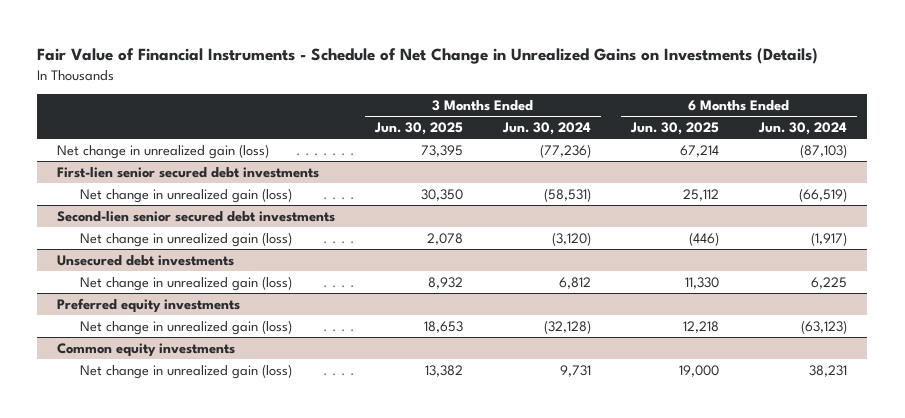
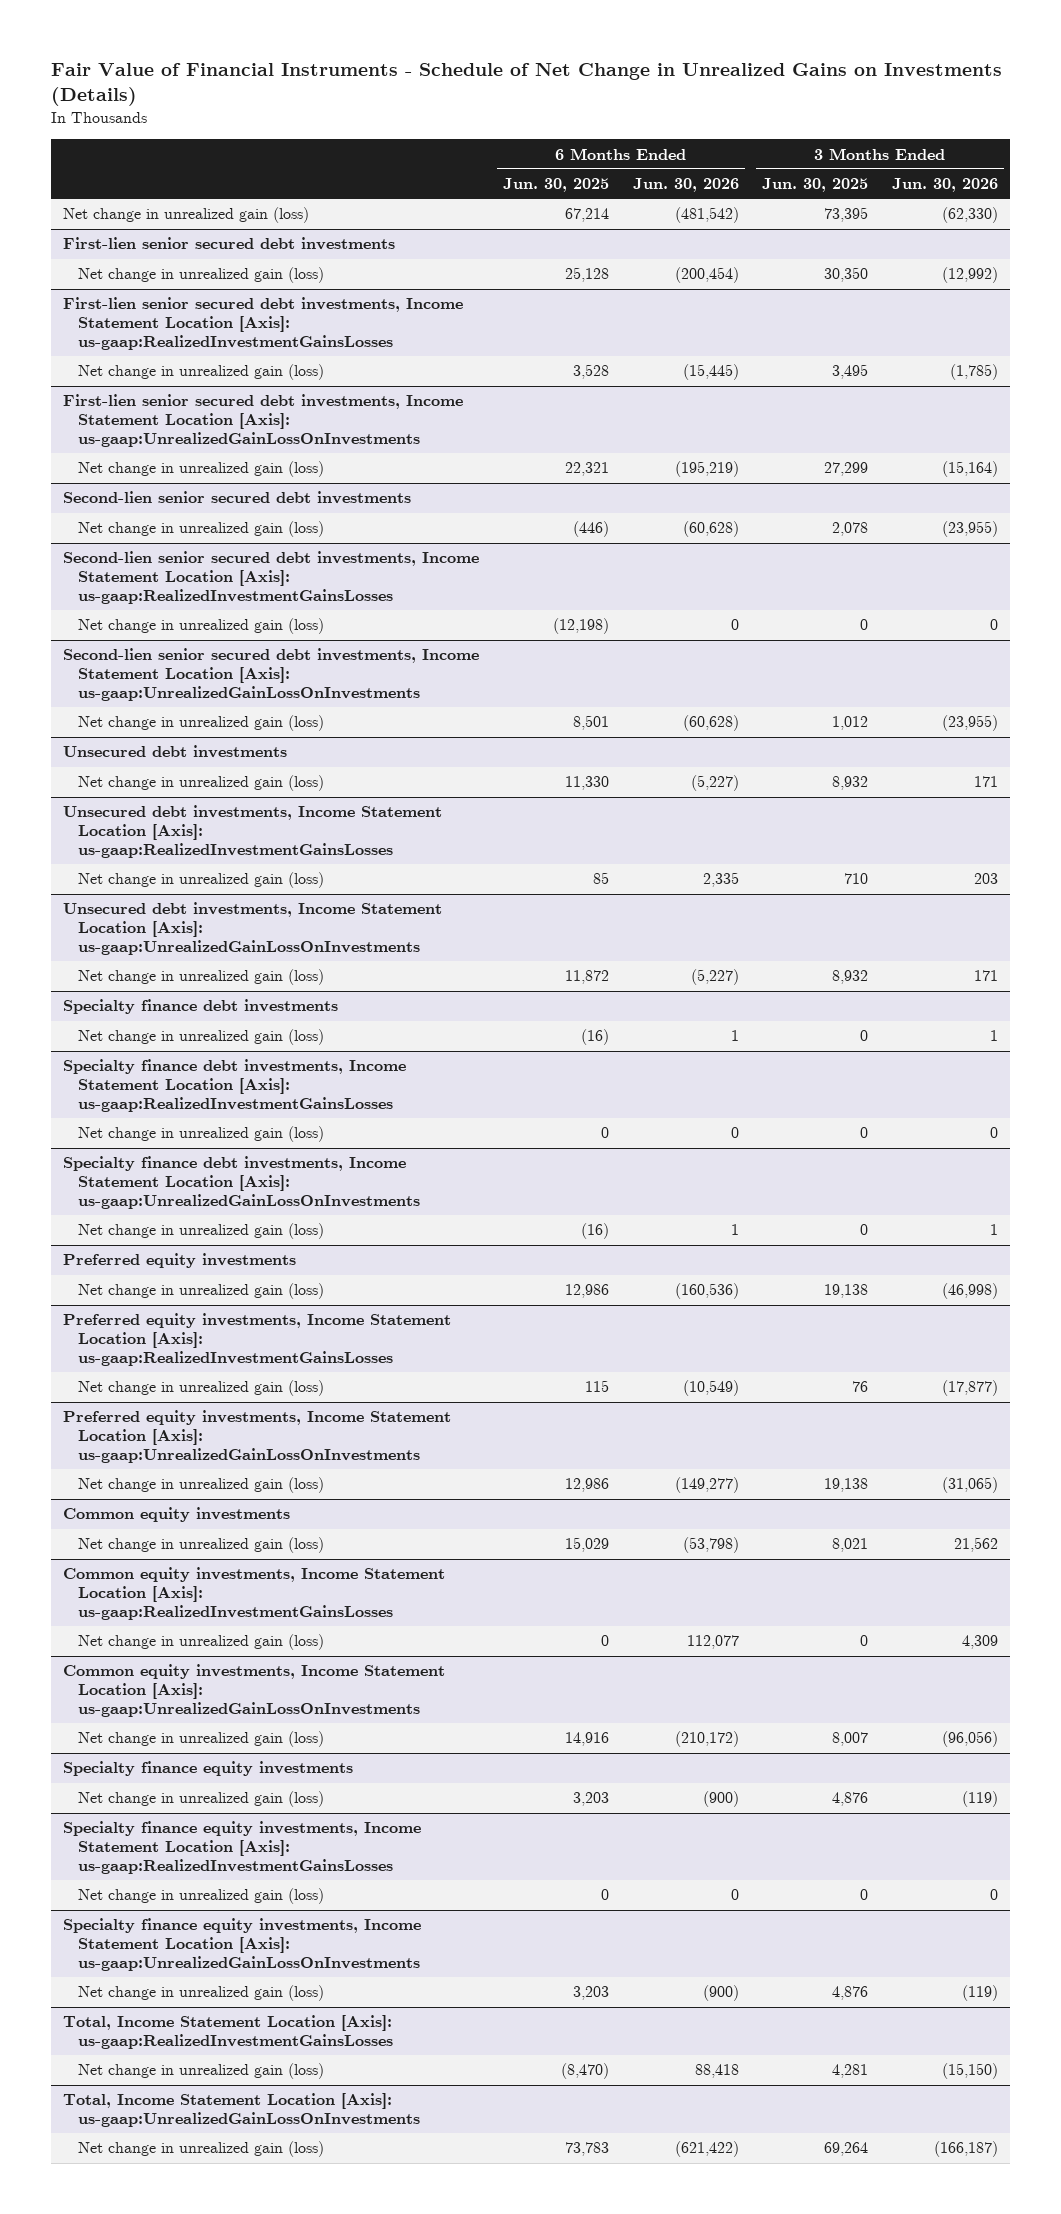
- | 3 Months Ended Jun. 30, 2025 | 3 Months Ended Jun. 30, 2024 | 6 Months Ended Jun. 30, 2025 | 6 Months Ended Jun. 30, 2024
+ | 6 Months Ended Jun. 30, 2025 | 6 Months Ended Jun. 30, 2026 | 3 Months Ended Jun. 30, 2025 | 3 Months Ended Jun. 30, 2026
@ First-lien senior secured debt investments
- Net change in unrealized gain (loss) | 30,350 | (58,531) | 25,112 | (66,519)
+ Net change in unrealized gain (loss) | 25,128 | (200,454) | 30,350 | (12,992)
+ First-lien senior secured debt investments, Income Statement Location [Axis]: us-gaap:RealizedInvestmentGainsLosses
+ Net change in unrealized gain (loss) | 3,528 | (15,445) | 3,495 | (1,785)
+ First-lien senior secured debt investments, Income Statement Location [Axis]: us-gaap:UnrealizedGainLossOnInvestments
+ Net change in unrealized gain (loss) | 22,321 | (195,219) | 27,299 | (15,164)
+ Second-lien senior secured debt investments, Income Statement Location [Axis]: us-gaap:RealizedInvestmentGainsLosses
+ Net change in unrealized gain (loss) | (12,198) | 0 | 0 | 0
+ Second-lien senior secured debt investments, Income Statement Location [Axis]: us-gaap:UnrealizedGainLossOnInvestments
+ Net change in unrealized gain (loss) | 8,501 | (60,628) | 1,012 | (23,955)
+ Unsecured debt investments, Income Statement Location [Axis]: us-gaap:RealizedInvestmentGainsLosses
+ Net change in unrealized gain (loss) | 85 | 2,335 | 710 | 203
+ Unsecured debt investments, Income Statement Location [Axis]: us-gaap:UnrealizedGainLossOnInvestments
+ Net change in unrealized gain (loss) | 11,872 | (5,227) | 8,932 | 171
+ Specialty finance debt investments
+ Net change in unrealized gain (loss) | (16) | 1 | 0 | 1
+ Specialty finance debt investments, Income Statement Location [Axis]: us-gaap:RealizedInvestmentGainsLosses
+ Net change in unrealized gain (loss) | 0 | 0 | 0 | 0
+ Specialty finance debt investments, Income Statement Location [Axis]: us-gaap:UnrealizedGainLossOnInvestments
+ Net change in unrealized gain (loss) | (16) | 1 | 0 | 1
@ Preferred equity investments
- Net change in unrealized gain (loss) | 18,653 | (32,128) | 12,218 | (63,123)
+ Net change in unrealized gain (loss) | 12,986 | (160,536) | 19,138 | (46,998)
+ Preferred equity investments, Income Statement Location [Axis]: us-gaap:RealizedInvestmentGainsLosses
+ Net change in unrealized gain (loss) | 115 | (10,549) | 76 | (17,877)
+ Preferred equity investments, Income Statement Location [Axis]: us-gaap:UnrealizedGainLossOnInvestments
+ Net change in unrealized gain (loss) | 12,986 | (149,277) | 19,138 | (31,065)
@ Common equity investments
- Net change in unrealized gain (loss) | 13,382 | 9,731 | 19,000 | 38,231
+ Net change in unrealized gain (loss) | 15,029 | (53,798) | 8,021 | 21,562
+ Common equity investments, Income Statement Location [Axis]: us-gaap:RealizedInvestmentGainsLosses
+ Net change in unrealized gain (loss) | 0 | 112,077 | 0 | 4,309
+ Common equity investments, Income Statement Location [Axis]: us-gaap:UnrealizedGainLossOnInvestments
+ Net change in unrealized gain (loss) | 14,916 | (210,172) | 8,007 | (96,056)
+ Specialty finance equity investments
+ Net change in unrealized gain (loss) | 3,203 | (900) | 4,876 | (119)
+ Specialty finance equity investments, Income Statement Location [Axis]: us-gaap:RealizedInvestmentGainsLosses
+ Net change in unrealized gain (loss) | 0 | 0 | 0 | 0
+ Specialty finance equity investments, Income Statement Location [Axis]: us-gaap:UnrealizedGainLossOnInvestments
+ Net change in unrealized gain (loss) | 3,203 | (900) | 4,876 | (119)
+ Total, Income Statement Location [Axis]: us-gaap:RealizedInvestmentGainsLosses
+ Net change in unrealized gain (loss) | (8,470) | 88,418 | 4,281 | (15,150)
+ Total, Income Statement Location [Axis]: us-gaap:UnrealizedGainLossOnInvestments
+ Net change in unrealized gain (loss) | 73,783 | (621,422) | 69,264 | (166,187)

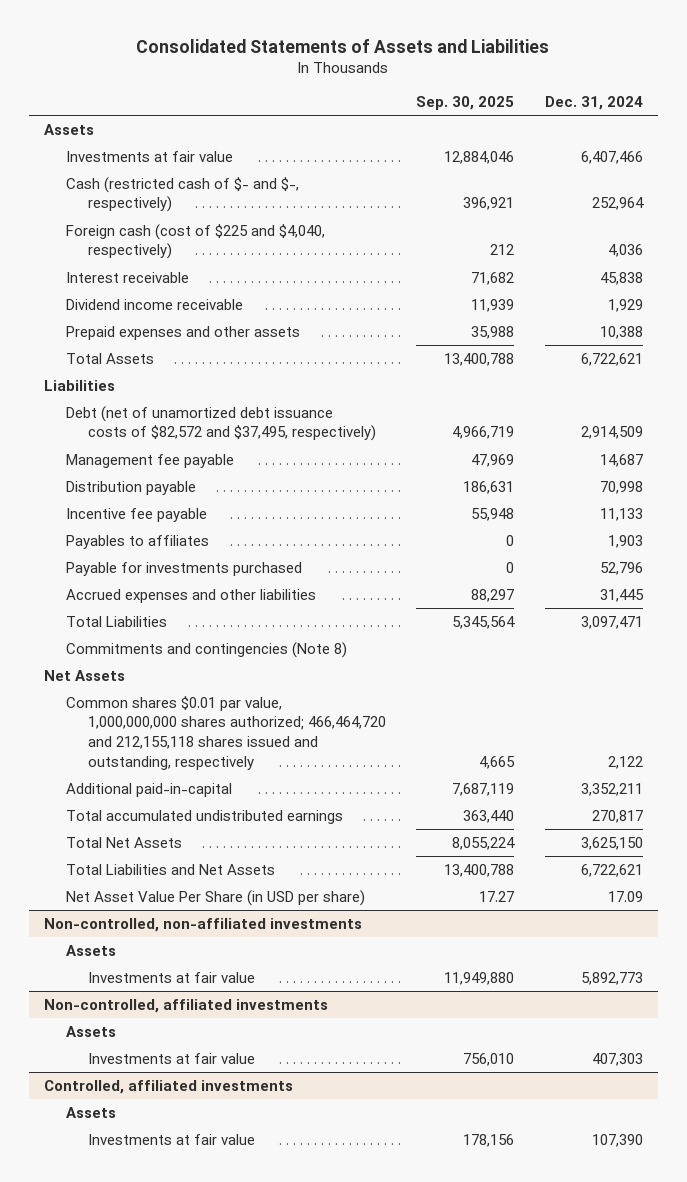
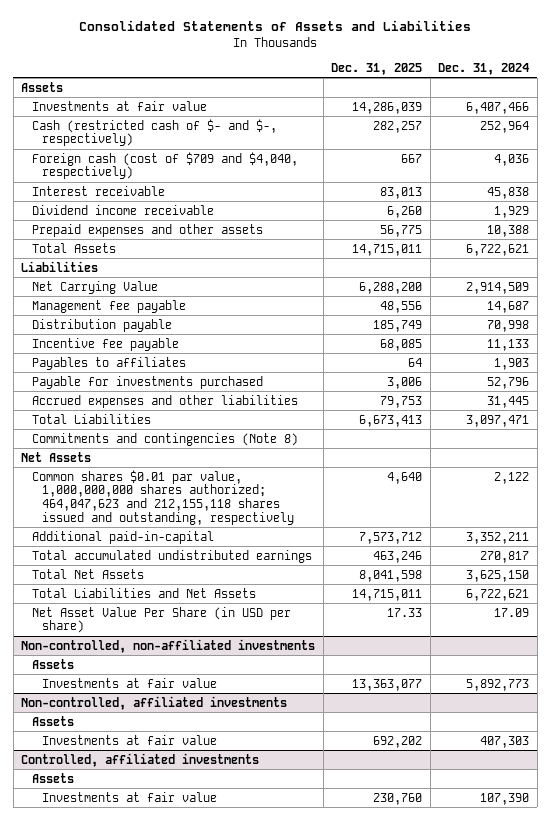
- | Sep. 30, 2025 | Dec. 31, 2024
+ | Dec. 31, 2025 | Dec. 31, 2024
- Foreign cash (cost of $225 and $4,040, respectively) | 212 | 4,036
+ Foreign cash (cost of $709 and $4,040, respectively) | 667 | 4,036
- Debt (net of unamortized debt issuance costs of $82,572 and $37,495, respectively) | 4,966,719 | 2,914,509
+ Net Carrying Value | 6,288,200 | 2,914,509
- Common shares $0.01 par value, 1,000,000,000 shares authorized; 466,464,720 and 212,155,118 shares issued and outstanding, respectively | 4,665 | 2,122
+ Common shares $0.01 par value, 1,000,000,000 shares authorized; 464,047,623 and 212,155,118 shares issued and outstanding, respectively | 4,640 | 2,122

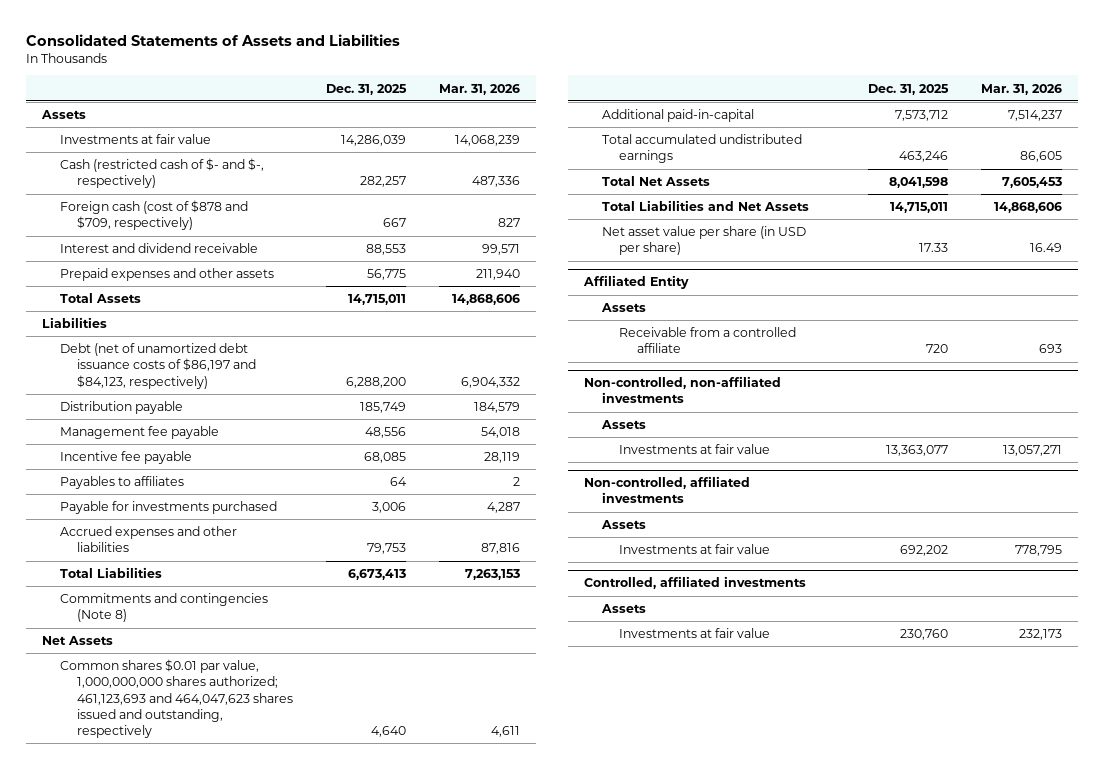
- | Dec. 31, 2025 | Dec. 31, 2024
+ | Dec. 31, 2025 | Mar. 31, 2026
- Foreign cash (cost of $709 and $4,040, respectively) | 667 | 4,036
- Interest receivable | 83,013 | 45,838
- Dividend income receivable | 6,260 | 1,929
+ Foreign cash (cost of $878 and $709, respectively) | 667 | 827
+ Interest and dividend receivable | 88,553 | 99,571
- Net Carrying Value | 6,288,200 | 2,914,509
+ Debt (net of unamortized debt issuance costs of $86,197 and $84,123, respectively) | 6,288,200 | 6,904,332
moved down: Management fee payable | 48,556 | 54,018
- Common shares $0.01 par value, 1,000,000,000 shares authorized; 464,047,623 and 212,155,118 shares issued and outstanding, respectively | 4,640 | 2,122
+ Common shares $0.01 par value, 1,000,000,000 shares authorized; 461,123,693 and 464,047,623 shares issued and outstanding, respectively | 4,640 | 4,611
- Net Asset Value Per Share (in USD per share) | 17.33 | 17.09
+ Net asset value per share (in USD per share) | 17.33 | 16.49
+ Affiliated Entity
+ Assets
+ Receivable from a controlled affiliate | 720 | 693

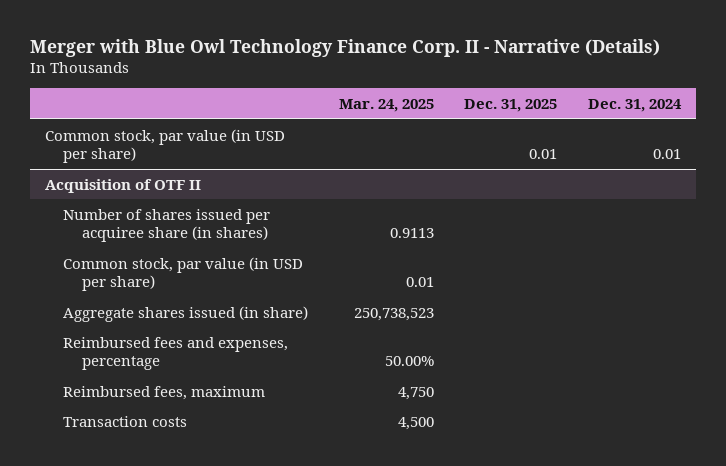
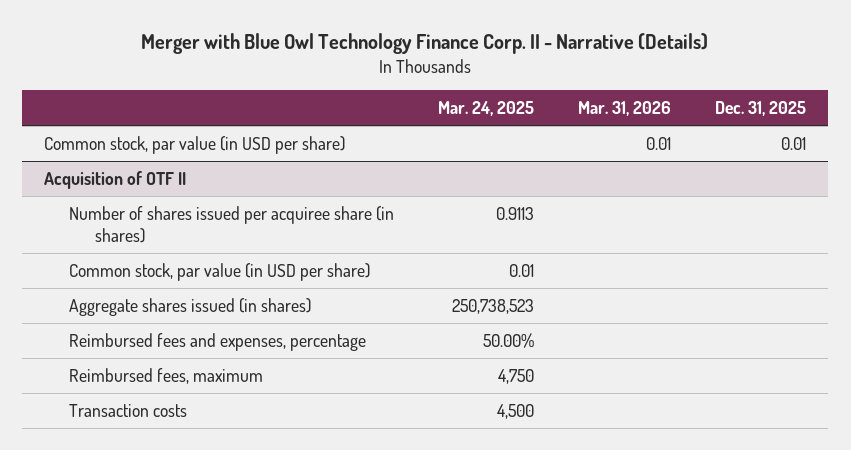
- | Mar. 24, 2025 | Dec. 31, 2025 | Dec. 31, 2024
+ | Mar. 24, 2025 | Mar. 31, 2026 | Dec. 31, 2025
@ Acquisition of OTF II
- Aggregate shares issued (in share) | 250,738,523 | |
+ Aggregate shares issued (in shares) | 250,738,523 | |

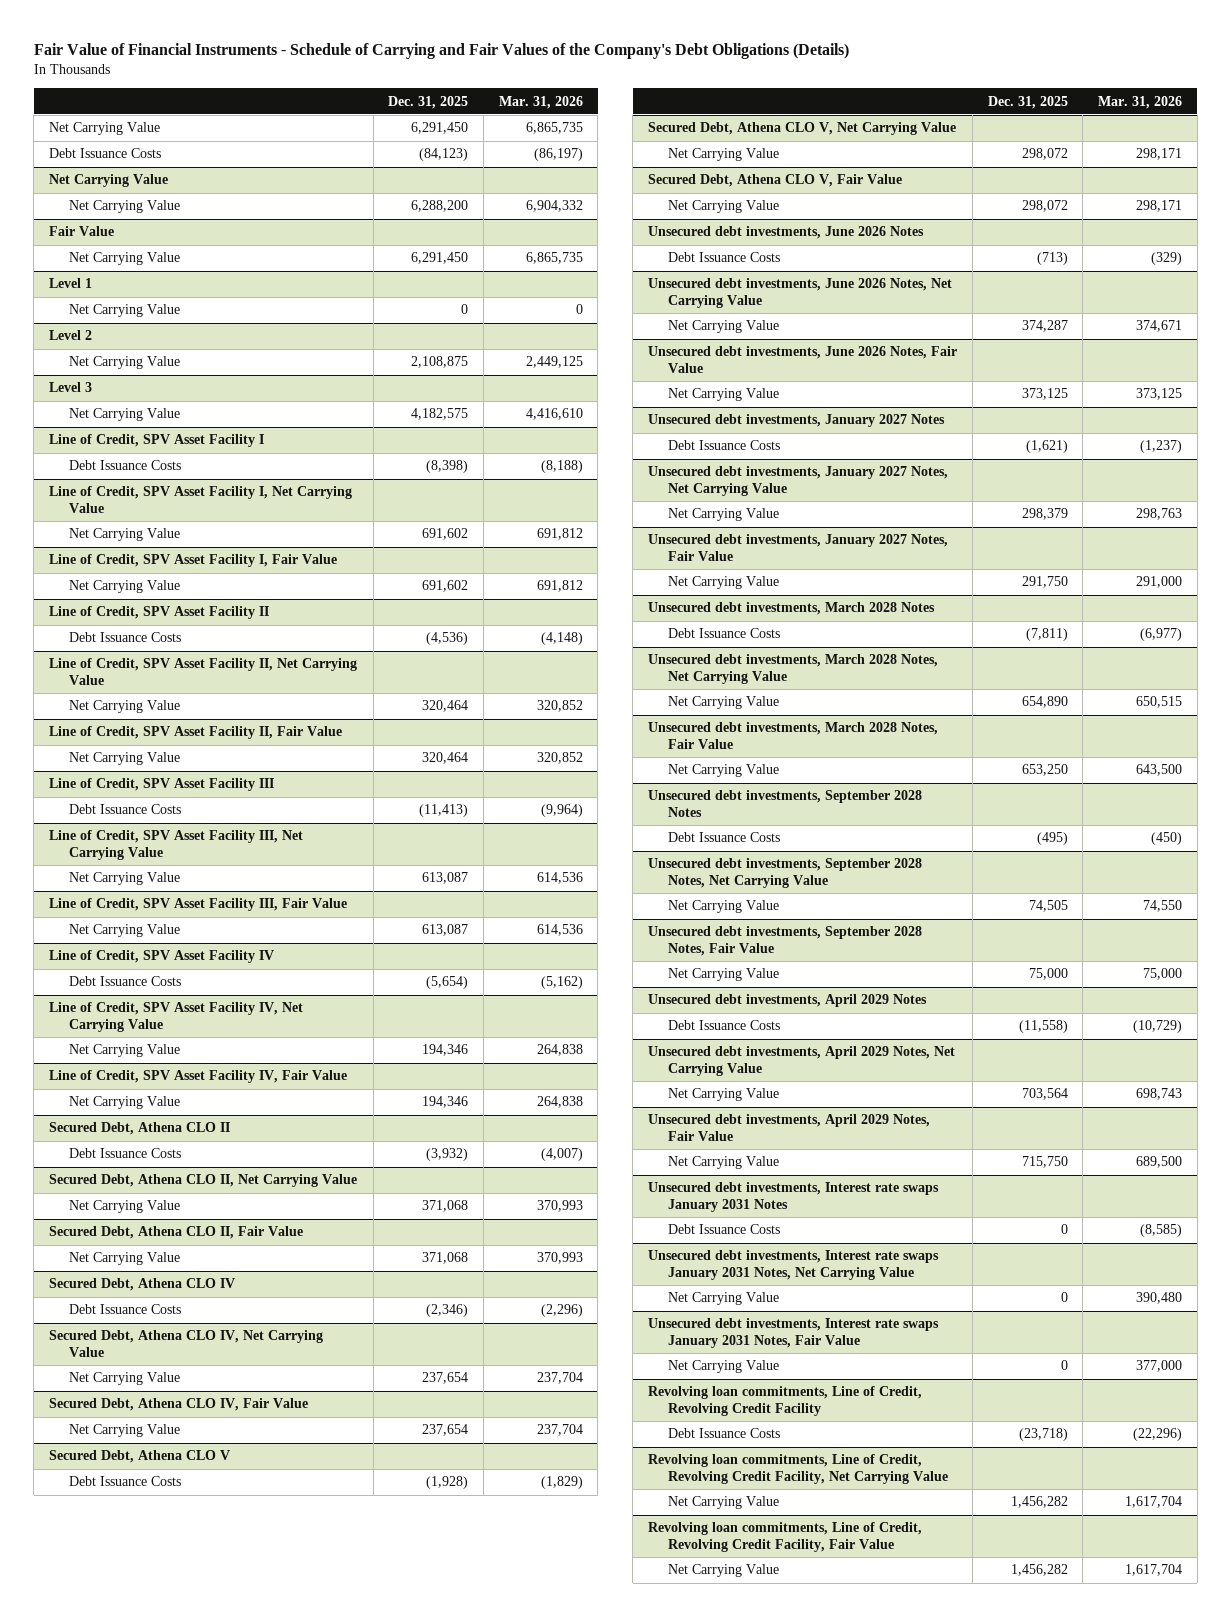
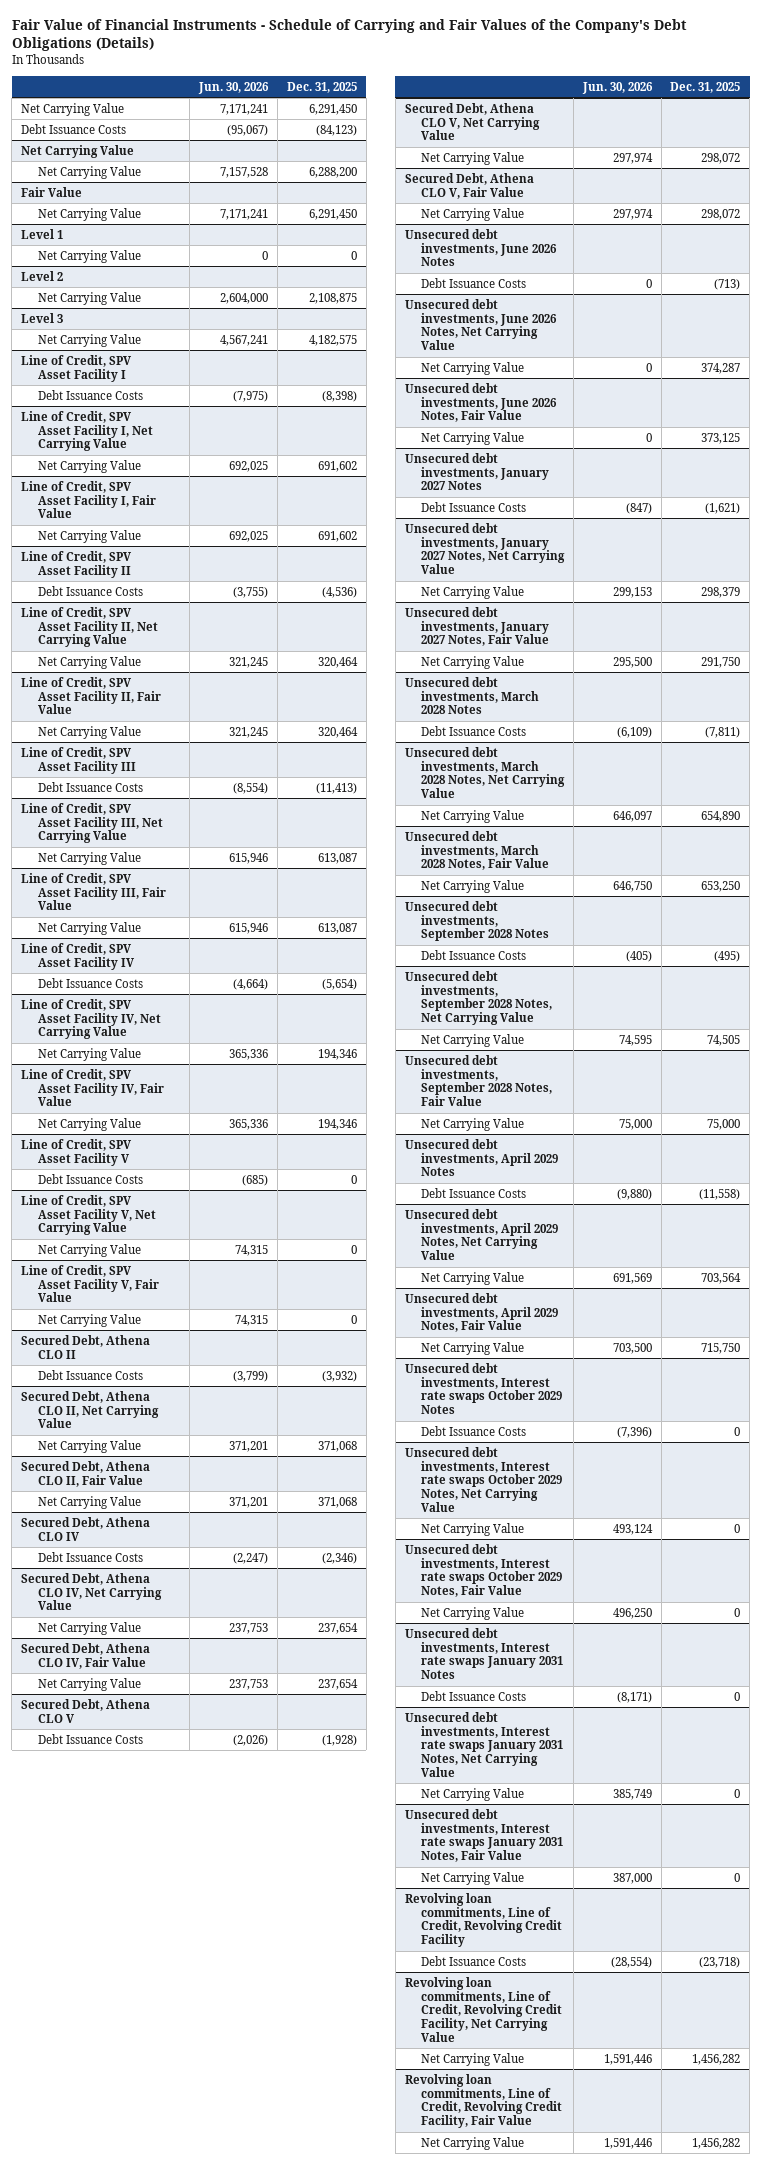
- | Dec. 31, 2025 | Mar. 31, 2026
+ | Jun. 30, 2026 | Dec. 31, 2025
+ Line of Credit, SPV Asset Facility V
+ Debt Issuance Costs | (685) | 0
+ Line of Credit, SPV Asset Facility V, Net Carrying Value
+ Net Carrying Value | 74,315 | 0
+ Line of Credit, SPV Asset Facility V, Fair Value
+ Net Carrying Value | 74,315 | 0
+ Unsecured debt investments, Interest rate swaps October 2029 Notes
+ Debt Issuance Costs | (7,396) | 0
+ Unsecured debt investments, Interest rate swaps October 2029 Notes, Net Carrying Value
+ Net Carrying Value | 493,124 | 0
+ Unsecured debt investments, Interest rate swaps October 2029 Notes, Fair Value
+ Net Carrying Value | 496,250 | 0

